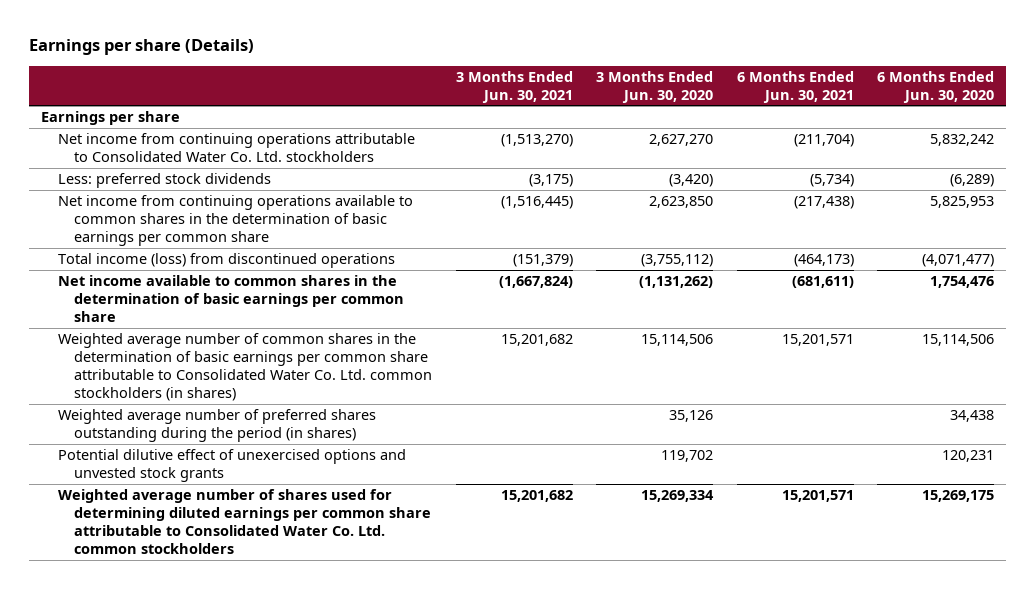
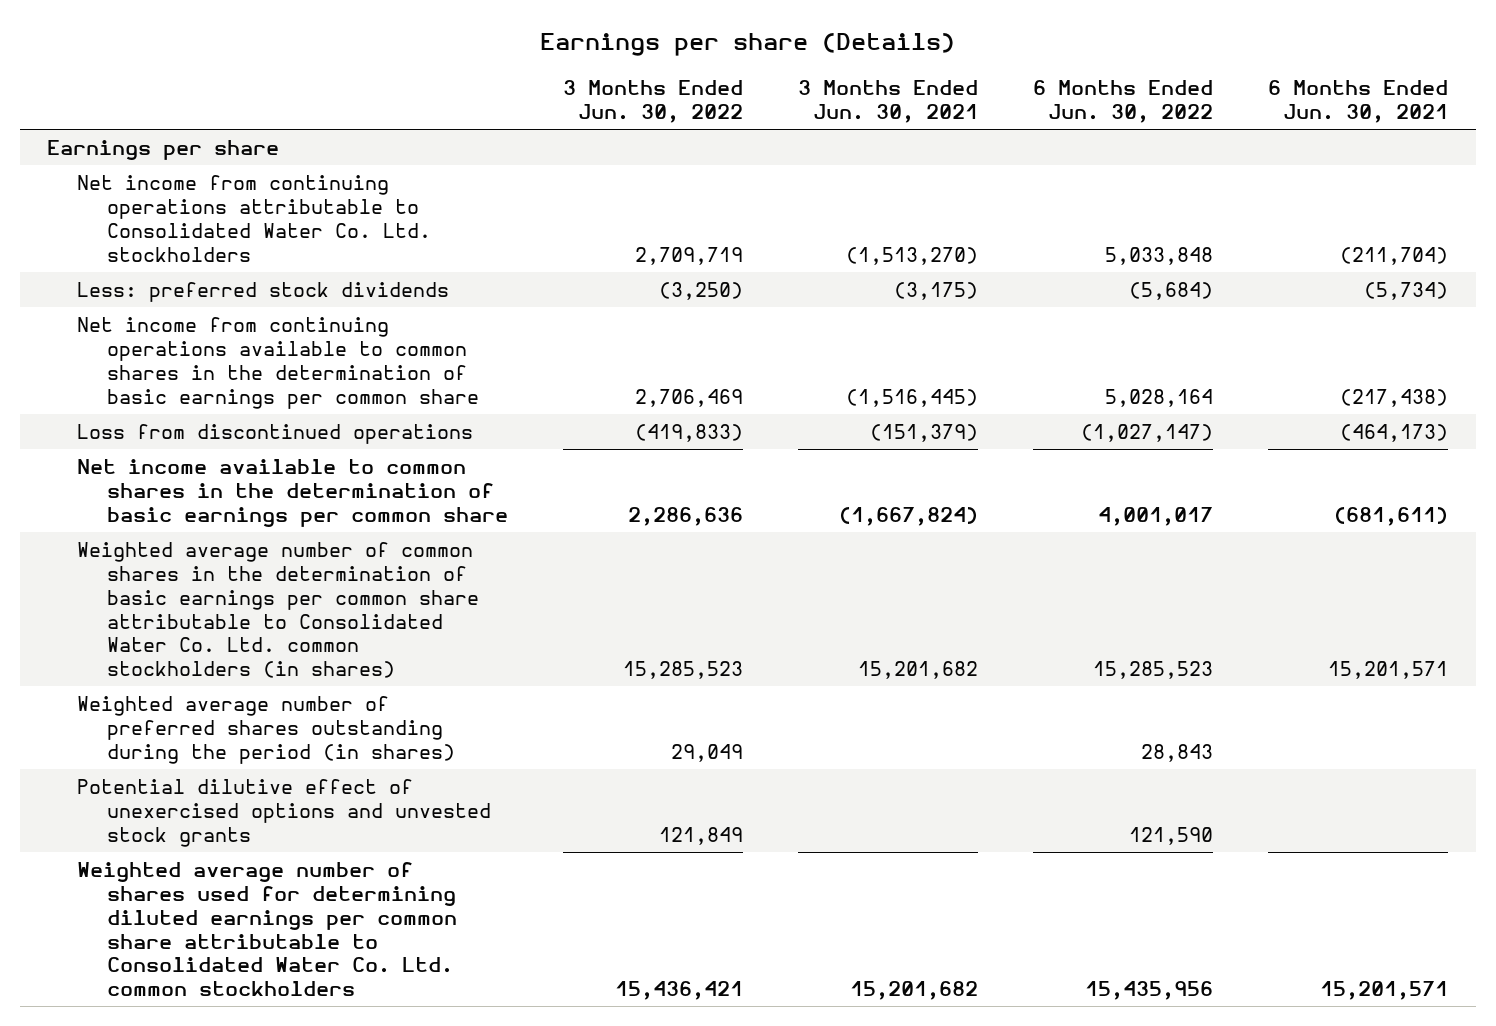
- | 3 Months Ended Jun. 30, 2021 | 3 Months Ended Jun. 30, 2020 | 6 Months Ended Jun. 30, 2021 | 6 Months Ended Jun. 30, 2020
+ | 3 Months Ended Jun. 30, 2022 | 3 Months Ended Jun. 30, 2021 | 6 Months Ended Jun. 30, 2022 | 6 Months Ended Jun. 30, 2021
- Total income (loss) from discontinued operations | (151,379) | (3,755,112) | (464,173) | (4,071,477)
+ Loss from discontinued operations | (419,833) | (151,379) | (1,027,147) | (464,173)

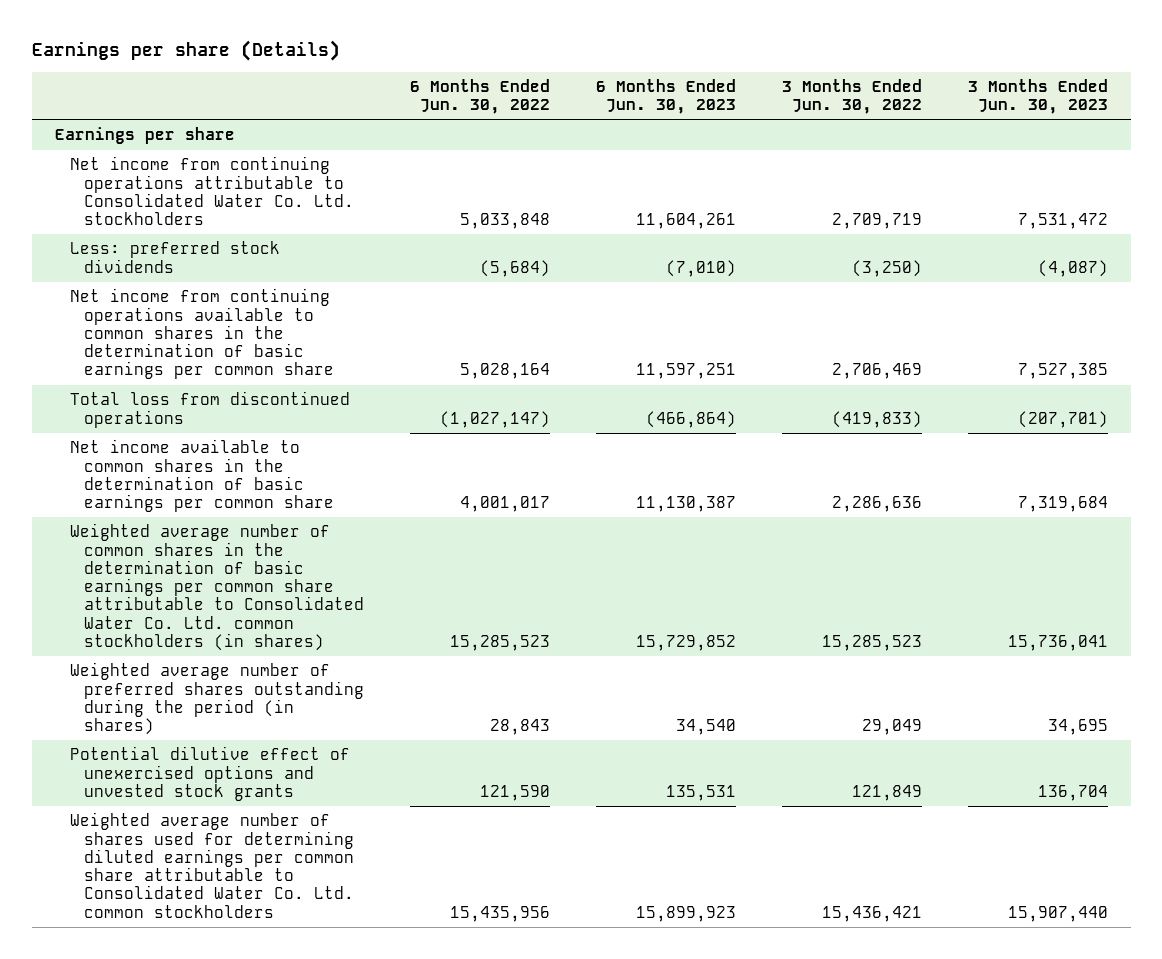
- | 3 Months Ended Jun. 30, 2022 | 3 Months Ended Jun. 30, 2021 | 6 Months Ended Jun. 30, 2022 | 6 Months Ended Jun. 30, 2021
+ | 6 Months Ended Jun. 30, 2022 | 6 Months Ended Jun. 30, 2023 | 3 Months Ended Jun. 30, 2022 | 3 Months Ended Jun. 30, 2023
- Loss from discontinued operations | (419,833) | (151,379) | (1,027,147) | (464,173)
+ Total loss from discontinued operations | (1,027,147) | (466,864) | (419,833) | (207,701)

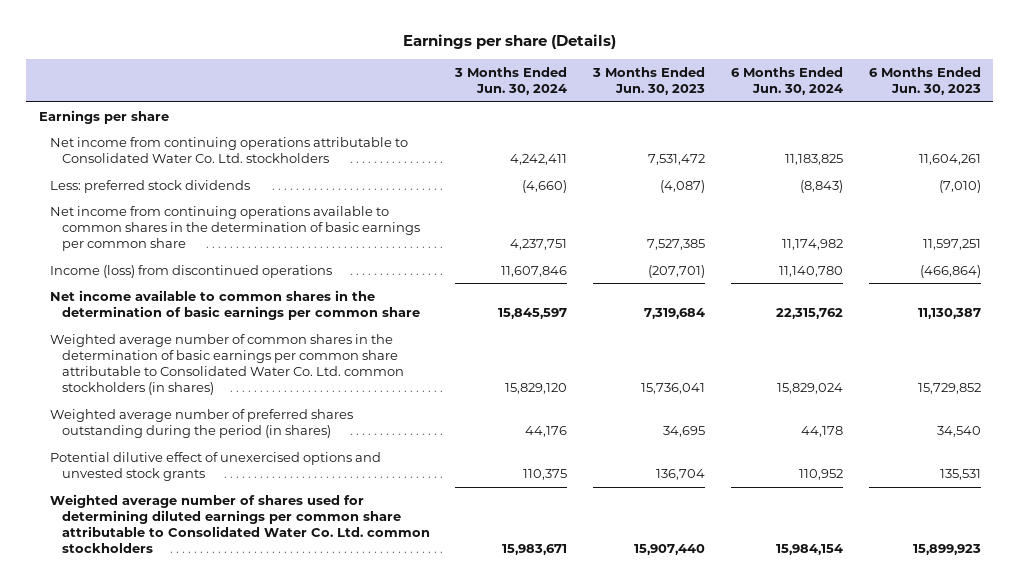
- | 6 Months Ended Jun. 30, 2022 | 6 Months Ended Jun. 30, 2023 | 3 Months Ended Jun. 30, 2022 | 3 Months Ended Jun. 30, 2023
+ | 3 Months Ended Jun. 30, 2024 | 3 Months Ended Jun. 30, 2023 | 6 Months Ended Jun. 30, 2024 | 6 Months Ended Jun. 30, 2023
- Total loss from discontinued operations | (1,027,147) | (466,864) | (419,833) | (207,701)
+ Income (loss) from discontinued operations | 11,607,846 | (207,701) | 11,140,780 | (466,864)

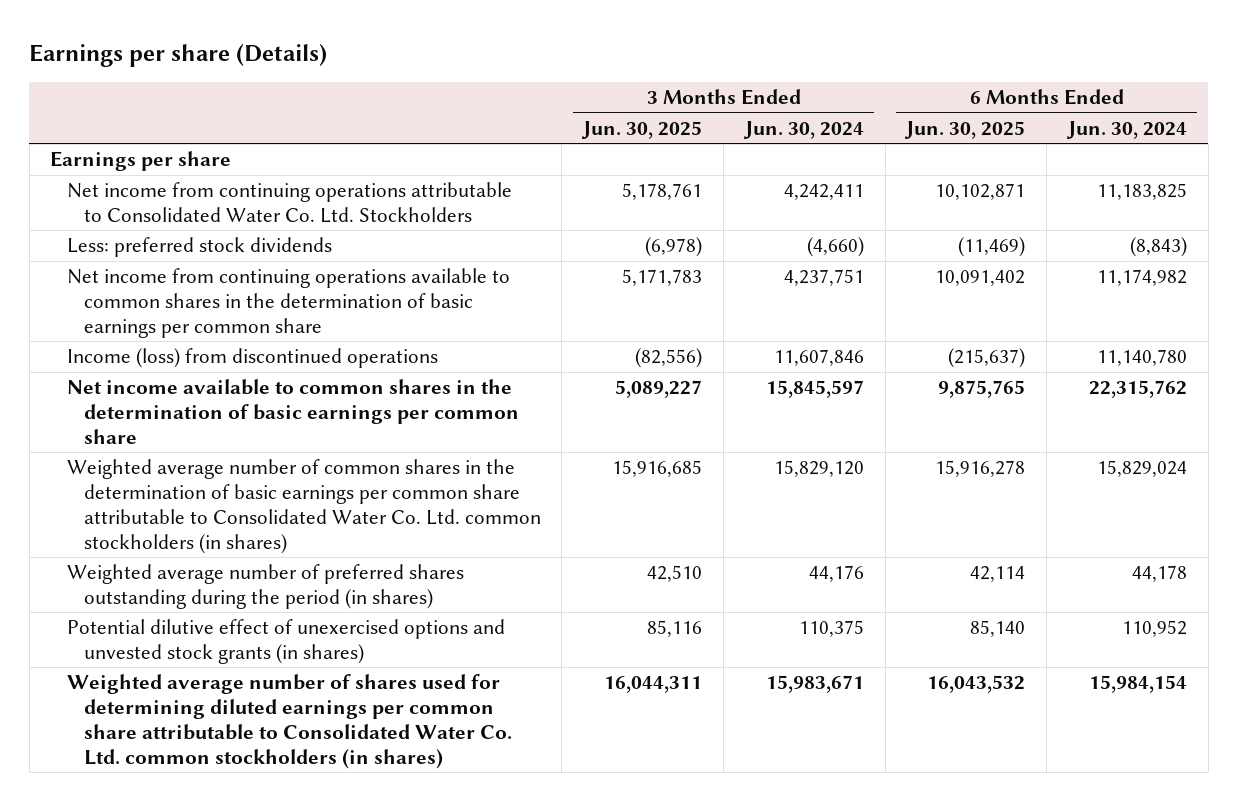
- | 3 Months Ended Jun. 30, 2024 | 3 Months Ended Jun. 30, 2023 | 6 Months Ended Jun. 30, 2024 | 6 Months Ended Jun. 30, 2023
+ | 3 Months Ended Jun. 30, 2025 | 3 Months Ended Jun. 30, 2024 | 6 Months Ended Jun. 30, 2025 | 6 Months Ended Jun. 30, 2024
- Net income from continuing operations attributable to Consolidated Water Co. Ltd. stockholders | 4,242,411 | 7,531,472 | 11,183,825 | 11,604,261
+ Net income from continuing operations attributable to Consolidated Water Co. Ltd. Stockholders | 5,178,761 | 4,242,411 | 10,102,871 | 11,183,825
- Potential dilutive effect of unexercised options and unvested stock grants | 110,375 | 136,704 | 110,952 | 135,531
- Weighted average number of shares used for determining diluted earnings per common share attributable to Consolidated Water Co. Ltd. common stockholders | 15,983,671 | 15,907,440 | 15,984,154 | 15,899,923
+ Potential dilutive effect of unexercised options and unvested stock grants (in shares) | 85,116 | 110,375 | 85,140 | 110,952
+ Weighted average number of shares used for determining diluted earnings per common share attributable to Consolidated Water Co. Ltd. common stockholders (in shares) | 16,044,311 | 15,983,671 | 16,043,532 | 15,984,154

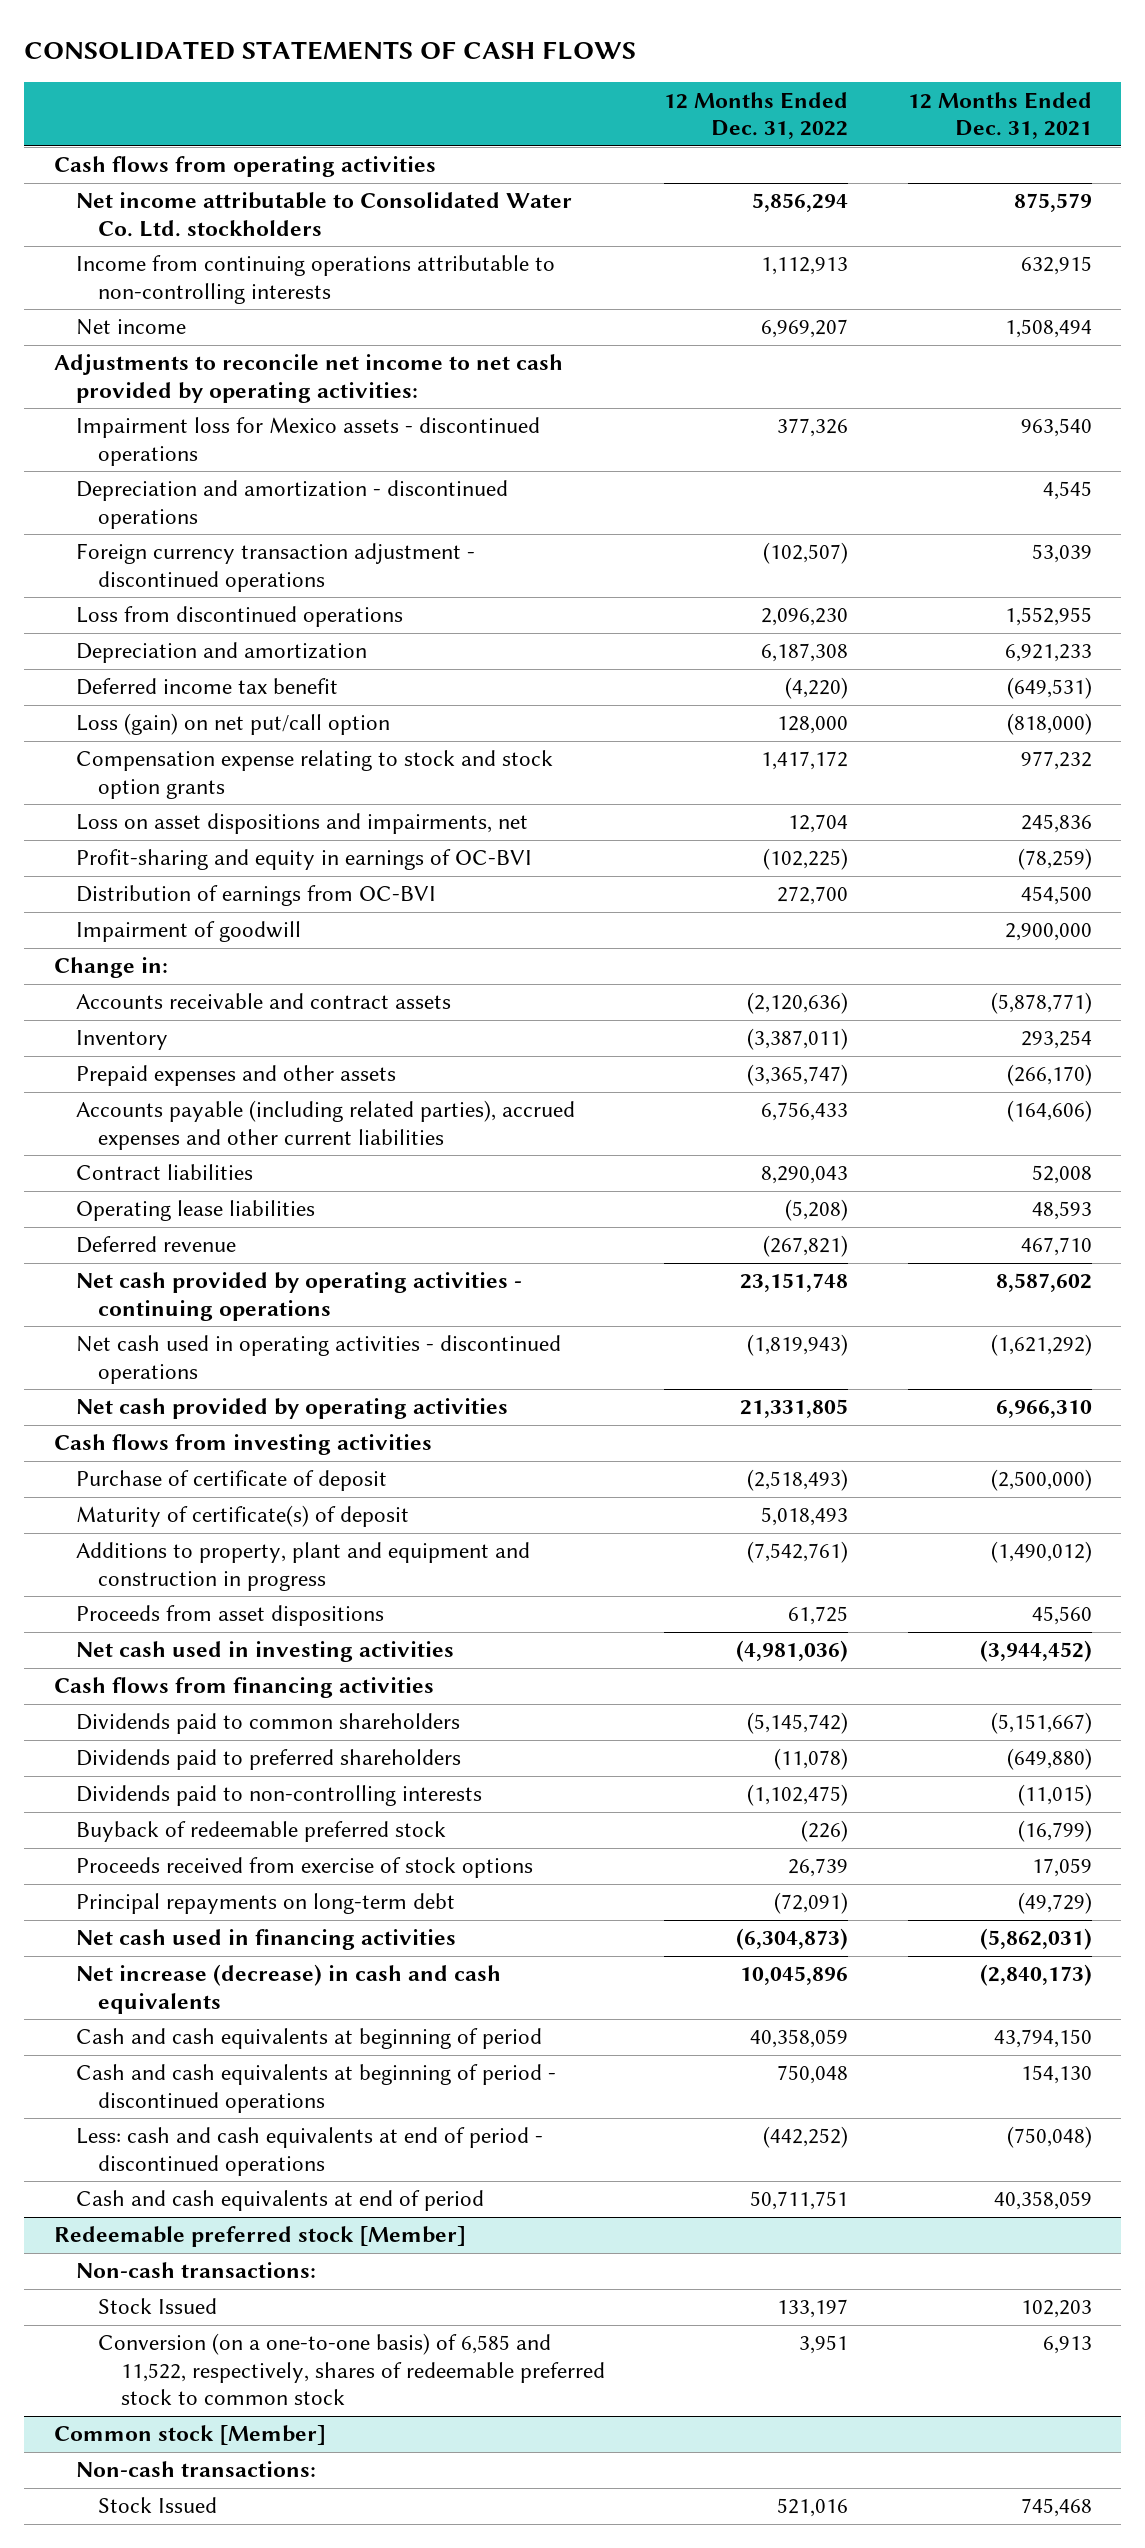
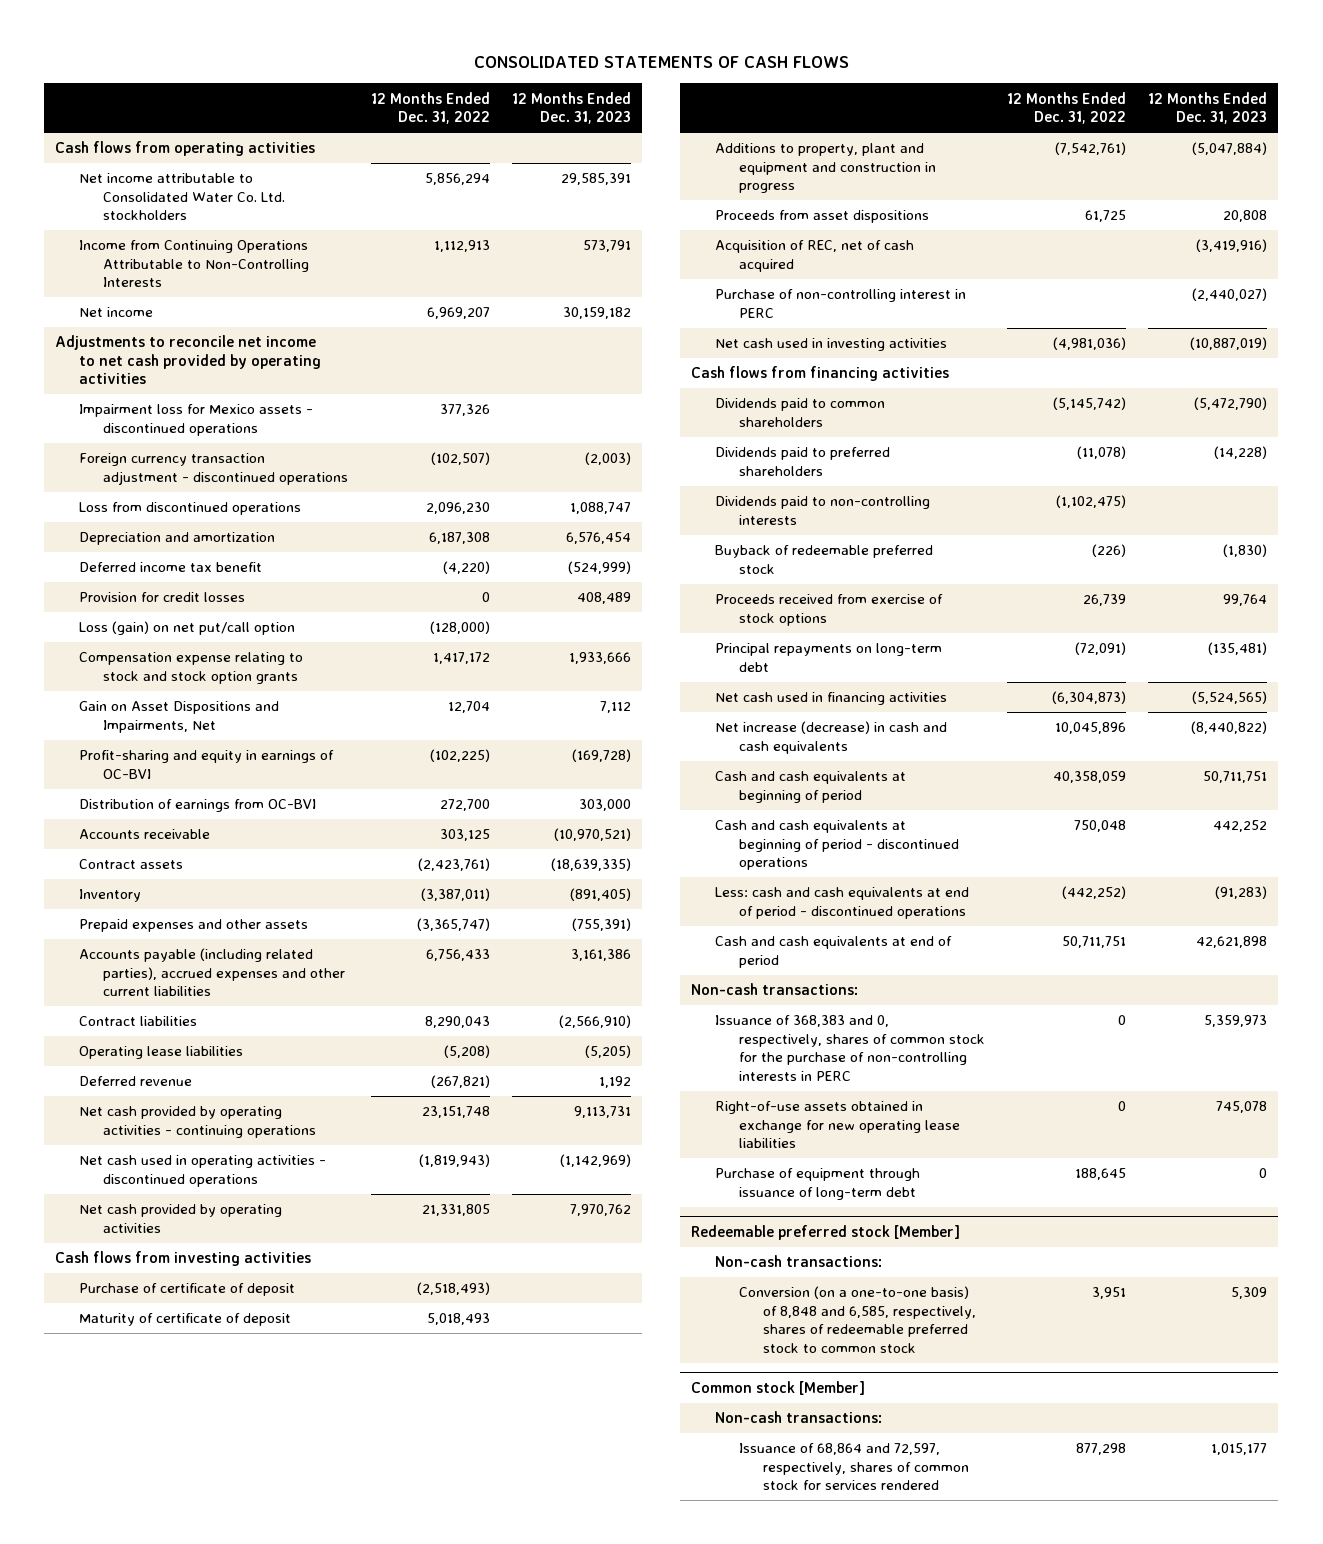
- | 12 Months Ended Dec. 31, 2022 | 12 Months Ended Dec. 31, 2021
+ | 12 Months Ended Dec. 31, 2022 | 12 Months Ended Dec. 31, 2023
- Income from continuing operations attributable to non-controlling interests | 1,112,913 | 632,915
+ Income from Continuing Operations Attributable to Non-Controlling Interests | 1,112,913 | 573,791
- Adjustments to reconcile net income to net cash provided by operating activities:
+ Adjustments to reconcile net income to net cash provided by operating activities
- Depreciation and amortization - discontinued operations | | 4,545
- Loss (gain) on net put/call option | 128,000 | (818,000)
+ Provision for credit losses | 0 | 408,489
+ Loss (gain) on net put/call option | (128,000) |
- Loss on asset dispositions and impairments, net | 12,704 | 245,836
+ Gain on Asset Dispositions and Impairments, Net | 12,704 | 7,112
- Impairment of goodwill | | 2,900,000
- Change in:
- Accounts receivable and contract assets | (2,120,636) | (5,878,771)
+ Accounts receivable | 303,125 | (10,970,521)
+ Contract assets | (2,423,761) | (18,639,335)
- Maturity of certificate(s) of deposit | 5,018,493 |
+ Maturity of certificate of deposit | 5,018,493 |
+ Acquisition of REC, net of cash acquired | | (3,419,916)
+ Purchase of non-controlling interest in PERC | | (2,440,027)
+ Non-cash transactions:
+ Issuance of 368,383 and 0, respectively, shares of common stock for the purchase of non-controlling interests in PERC | 0 | 5,359,973
+ Right-of-use assets obtained in exchange for new operating lease liabilities | 0 | 745,078
+ Purchase of equipment through issuance of long-term debt | 188,645 | 0
@ Redeemable preferred stock [Member]
- Stock Issued | 133,197 | 102,203
- Conversion (on a one-to-one basis) of 6,585 and 11,522, respectively, shares of redeemable preferred stock to common stock | 3,951 | 6,913
+ Conversion (on a one-to-one basis) of 8,848 and 6,585, respectively, shares of redeemable preferred stock to common stock | 3,951 | 5,309
@ Common stock [Member]
- Stock Issued | 521,016 | 745,468
+ Issuance of 68,864 and 72,597, respectively, shares of common stock for services rendered | 877,298 | 1,015,177

